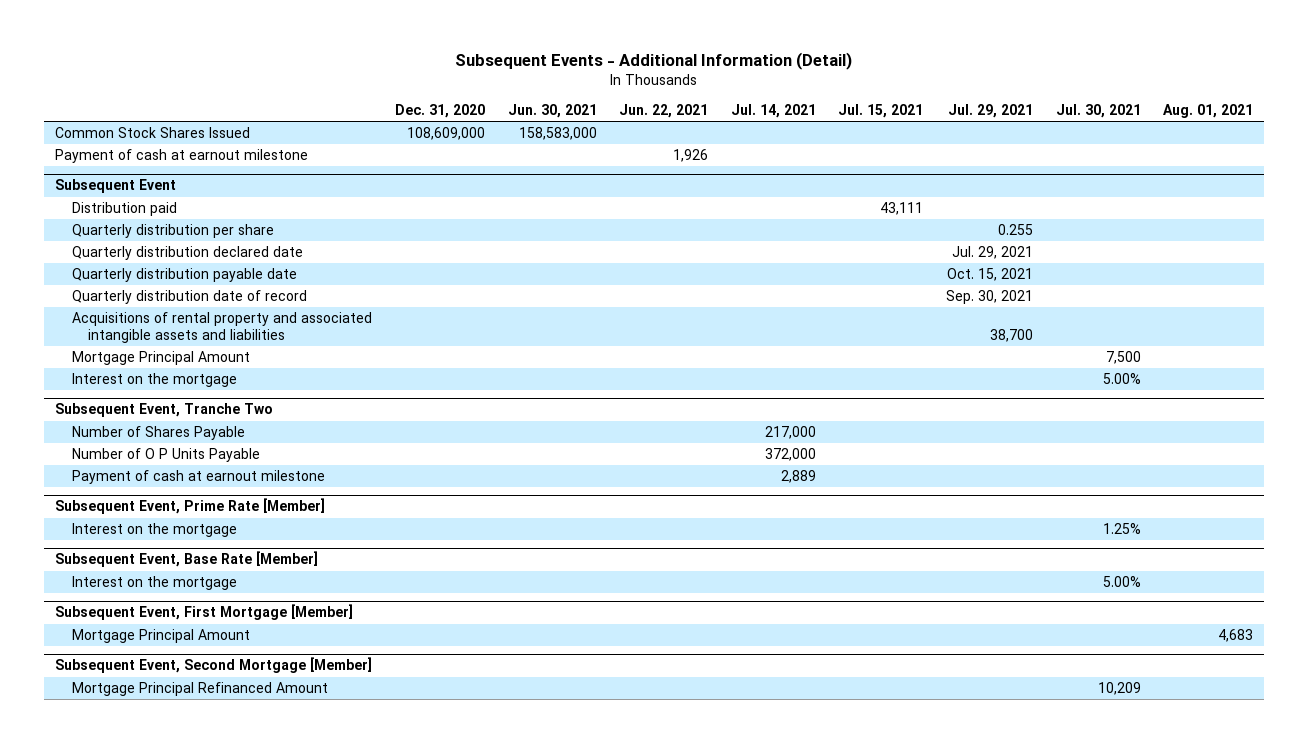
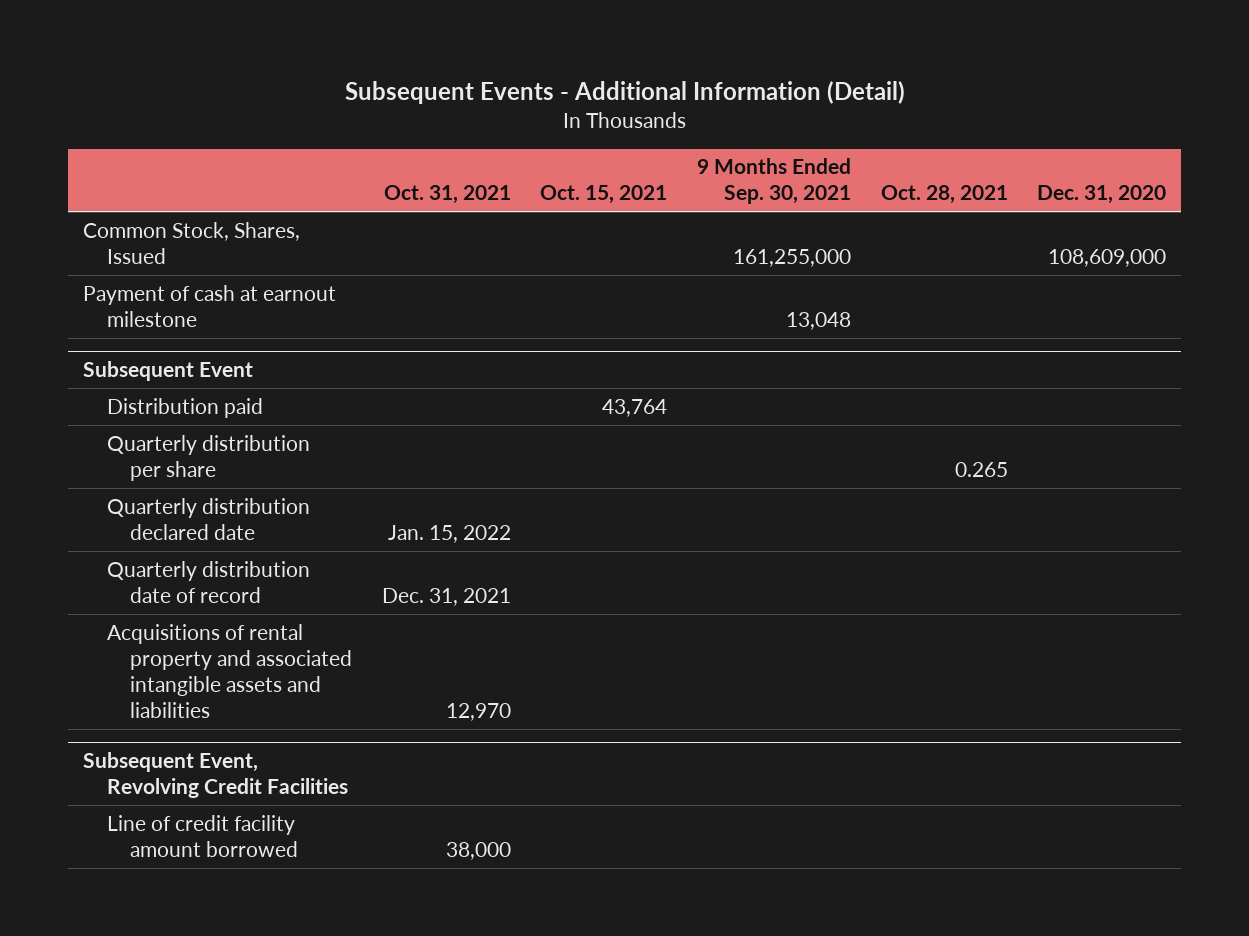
- | Dec. 31, 2020 | Jun. 30, 2021 | Jun. 22, 2021 | Jul. 14, 2021 | Jul. 15, 2021 | Jul. 29, 2021 | Jul. 30, 2021 | Aug. 01, 2021
+ | Oct. 31, 2021 | Oct. 15, 2021 | 9 Months Ended Sep. 30, 2021 | Oct. 28, 2021 | Dec. 31, 2020
- Common Stock Shares Issued | 108,609,000 | 158,583,000 | | | | | |
+ Common Stock, Shares, Issued | | | 161,255,000 | | 108,609,000
@ Subsequent Event
- Quarterly distribution payable date | | | | | | Oct. 15, 2021 | |
- Mortgage Principal Amount | | | | | | | 7,500 |
- Interest on the mortgage | | | | | | | 5.00% |
- Subsequent Event, Tranche Two
- Number of Shares Payable | | | | 217,000 | | | |
- Number of O P Units Payable | | | | 372,000 | | | |
- Payment of cash at earnout milestone | | | | 2,889 | | | |
- Subsequent Event, Prime Rate [Member]
- Interest on the mortgage | | | | | | | 1.25% |
- Subsequent Event, Base Rate [Member]
- Interest on the mortgage | | | | | | | 5.00% |
- Subsequent Event, First Mortgage [Member]
- Mortgage Principal Amount | | | | | | | | 4,683
- Subsequent Event, Second Mortgage [Member]
- Mortgage Principal Refinanced Amount | | | | | | | 10,209 |
+ Subsequent Event, Revolving Credit Facilities
+ Line of credit facility amount borrowed | 38,000 | | | |

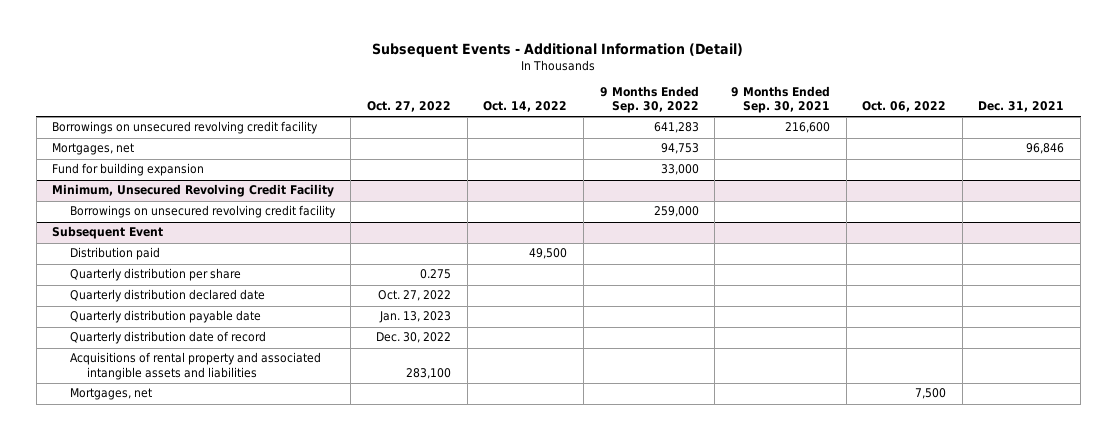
- | Oct. 31, 2021 | Oct. 15, 2021 | 9 Months Ended Sep. 30, 2021 | Oct. 28, 2021 | Dec. 31, 2020
+ | Oct. 27, 2022 | Oct. 14, 2022 | 9 Months Ended Sep. 30, 2022 | 9 Months Ended Sep. 30, 2021 | Oct. 06, 2022 | Dec. 31, 2021
- Common Stock, Shares, Issued | | | 161,255,000 | | 108,609,000
- Payment of cash at earnout milestone | | | 13,048 | |
+ Borrowings on unsecured revolving credit facility | | | 641,283 | 216,600 | |
+ Mortgages, net | | | 94,753 | | | 96,846
+ Fund for building expansion | | | 33,000 | | |
+ Minimum, Unsecured Revolving Credit Facility
+ Borrowings on unsecured revolving credit facility | | | 259,000 | | |
@ Subsequent Event
+ Quarterly distribution payable date | Jan. 13, 2023 | | | | |
- Subsequent Event, Revolving Credit Facilities
- Line of credit facility amount borrowed | 38,000 | | | |
@ Subsequent Event
+ Mortgages, net | | | | | 7,500 |

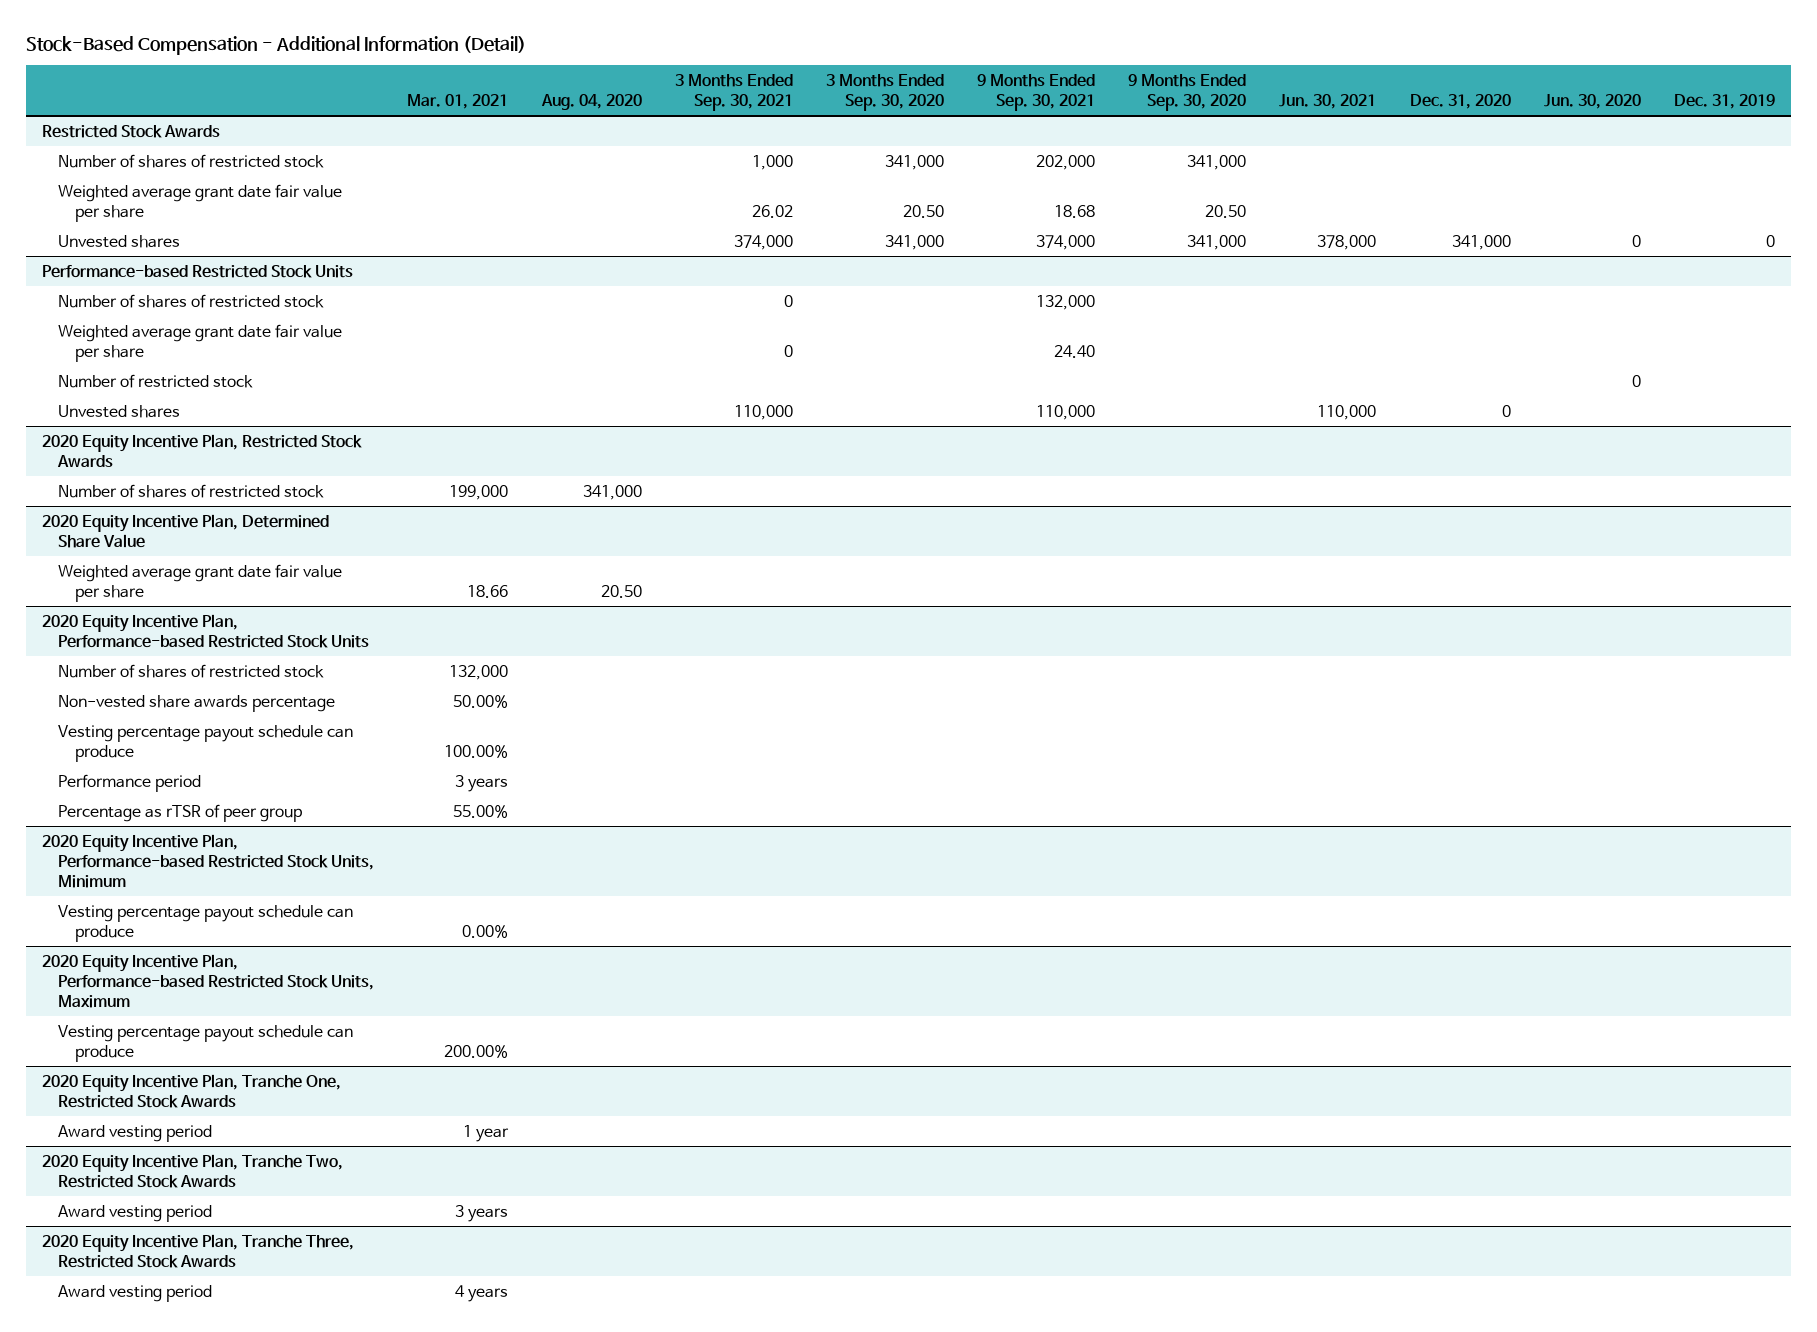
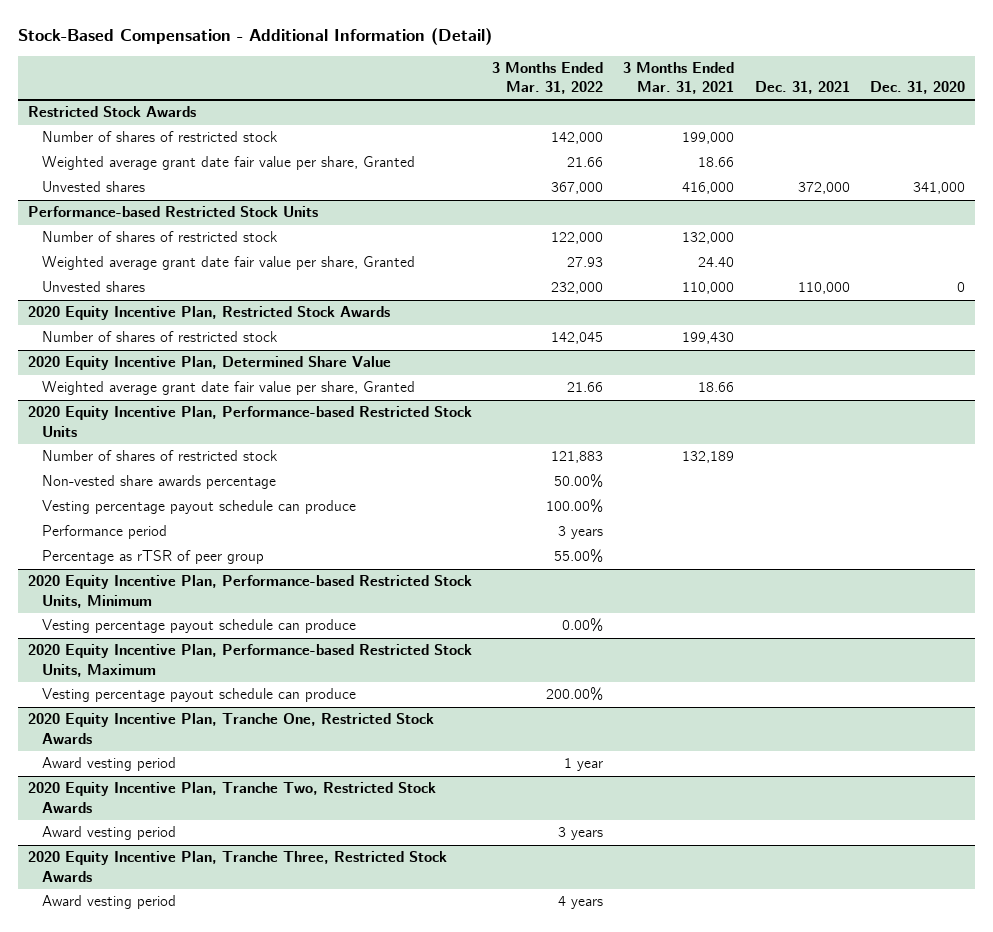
- | Mar. 01, 2021 | Aug. 04, 2020 | 3 Months Ended Sep. 30, 2021 | 3 Months Ended Sep. 30, 2020 | 9 Months Ended Sep. 30, 2021 | 9 Months Ended Sep. 30, 2020 | Jun. 30, 2021 | Dec. 31, 2020 | Jun. 30, 2020 | Dec. 31, 2019
+ | 3 Months Ended Mar. 31, 2022 | 3 Months Ended Mar. 31, 2021 | Dec. 31, 2021 | Dec. 31, 2020
@ Restricted Stock Awards
- Weighted average grant date fair value per share | | | 26.02 | 20.50 | 18.68 | 20.50 | | | |
+ Weighted average grant date fair value per share, Granted | 21.66 | 18.66 | |
@ Performance-based Restricted Stock Units
- Weighted average grant date fair value per share | | | 0 | | 24.40 | | | | |
- Number of restricted stock | | | | | | | | | 0 |
+ Weighted average grant date fair value per share, Granted | 27.93 | 24.40 | |
@ 2020 Equity Incentive Plan, Determined Share Value
- Weighted average grant date fair value per share | 18.66 | 20.50 | | | | | | | |
+ Weighted average grant date fair value per share, Granted | 21.66 | 18.66 | |

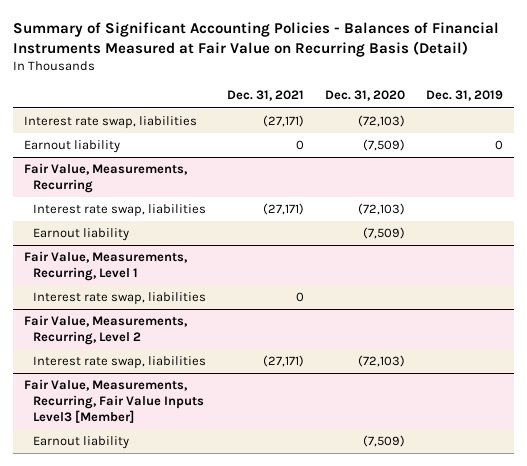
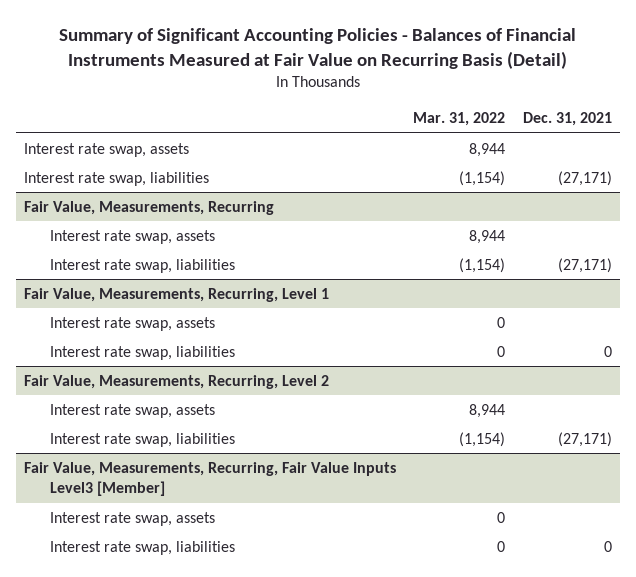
- | Dec. 31, 2021 | Dec. 31, 2020 | Dec. 31, 2019
+ | Mar. 31, 2022 | Dec. 31, 2021
+ Interest rate swap, assets | 8,944 |
- Earnout liability | 0 | (7,509) | 0
@ Fair Value, Measurements, Recurring
+ Interest rate swap, assets | 8,944 |
- Earnout liability | | (7,509) |
@ Fair Value, Measurements, Recurring, Level 1
+ Interest rate swap, assets | 0 |
@ Fair Value, Measurements, Recurring, Level 2
+ Interest rate swap, assets | 8,944 |
@ Fair Value, Measurements, Recurring, Fair Value Inputs Level3 [Member]
- Earnout liability | | (7,509) |
+ Interest rate swap, assets | 0 |
+ Interest rate swap, liabilities | 0 | 0

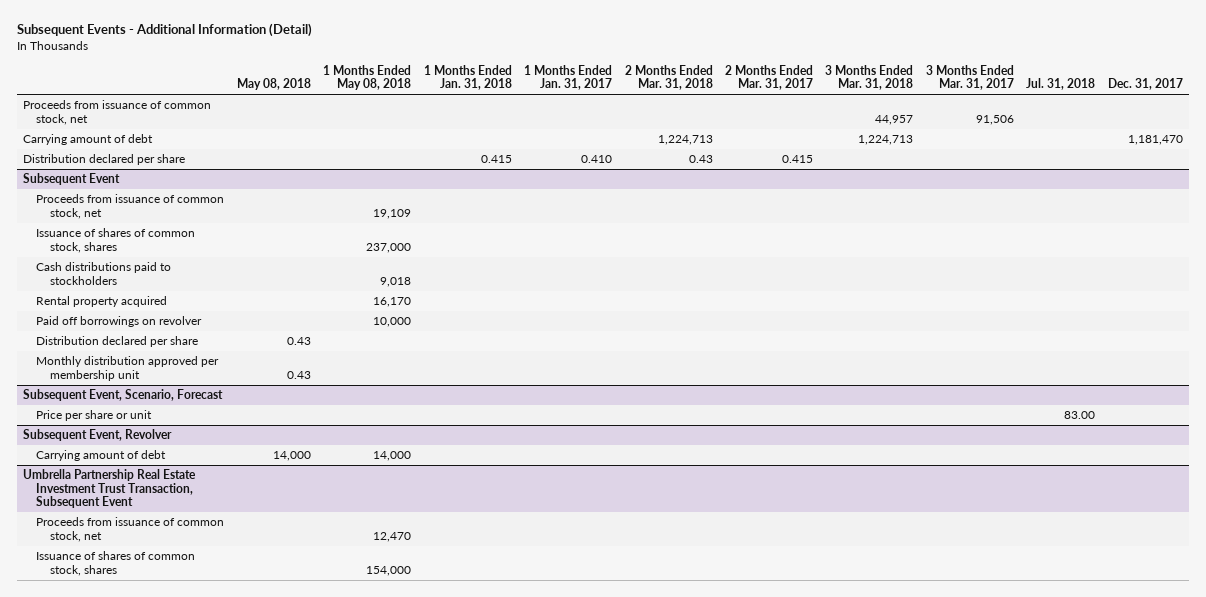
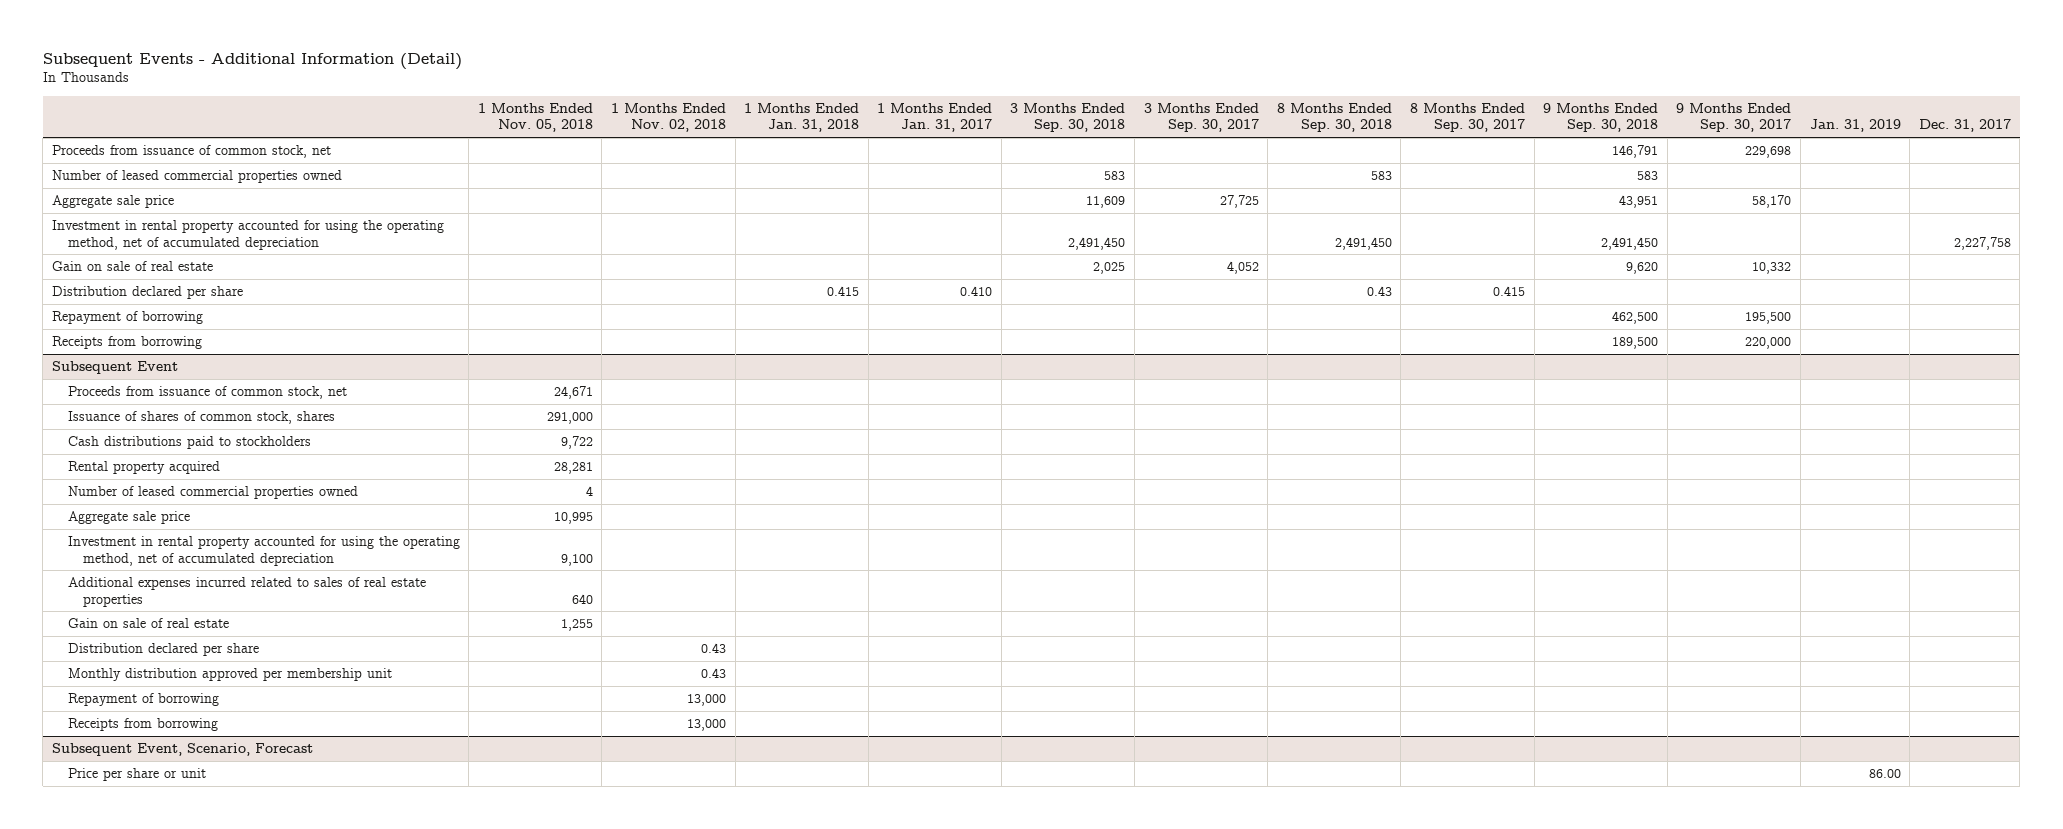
- | May 08, 2018 | 1 Months Ended May 08, 2018 | 1 Months Ended Jan. 31, 2018 | 1 Months Ended Jan. 31, 2017 | 2 Months Ended Mar. 31, 2018 | 2 Months Ended Mar. 31, 2017 | 3 Months Ended Mar. 31, 2018 | 3 Months Ended Mar. 31, 2017 | Jul. 31, 2018 | Dec. 31, 2017
+ | 1 Months Ended Nov. 05, 2018 | 1 Months Ended Nov. 02, 2018 | 1 Months Ended Jan. 31, 2018 | 1 Months Ended Jan. 31, 2017 | 3 Months Ended Sep. 30, 2018 | 3 Months Ended Sep. 30, 2017 | 8 Months Ended Sep. 30, 2018 | 8 Months Ended Sep. 30, 2017 | 9 Months Ended Sep. 30, 2018 | 9 Months Ended Sep. 30, 2017 | Jan. 31, 2019 | Dec. 31, 2017
- Carrying amount of debt | | | | | 1,224,713 | | 1,224,713 | | | 1,181,470
+ Number of leased commercial properties owned | | | | | 583 | | 583 | | 583 | | |
+ Aggregate sale price | | | | | 11,609 | 27,725 | | | 43,951 | 58,170 | |
+ Investment in rental property accounted for using the operating method, net of accumulated depreciation | | | | | 2,491,450 | | 2,491,450 | | 2,491,450 | | | 2,227,758
+ Gain on sale of real estate | | | | | 2,025 | 4,052 | | | 9,620 | 10,332 | |
+ Repayment of borrowing | | | | | | | | | 462,500 | 195,500 | |
+ Receipts from borrowing | | | | | | | | | 189,500 | 220,000 | |
@ Subsequent Event
- Paid off borrowings on revolver | | 10,000 | | | | | | | |
+ Number of leased commercial properties owned | 4 | | | | | | | | | | |
+ Aggregate sale price | 10,995 | | | | | | | | | | |
+ Investment in rental property accounted for using the operating method, net of accumulated depreciation | 9,100 | | | | | | | | | | |
+ Additional expenses incurred related to sales of real estate properties | 640 | | | | | | | | | | |
+ Gain on sale of real estate | 1,255 | | | | | | | | | | |
+ Repayment of borrowing | | 13,000 | | | | | | | | | |
+ Receipts from borrowing | | 13,000 | | | | | | | | | |
- Subsequent Event, Revolver
- Carrying amount of debt | 14,000 | 14,000 | | | | | | | |
- Umbrella Partnership Real Estate Investment Trust Transaction, Subsequent Event
- Proceeds from issuance of common stock, net | | 12,470 | | | | | | | |
- Issuance of shares of common stock, shares | | 154,000 | | | | | | | |

